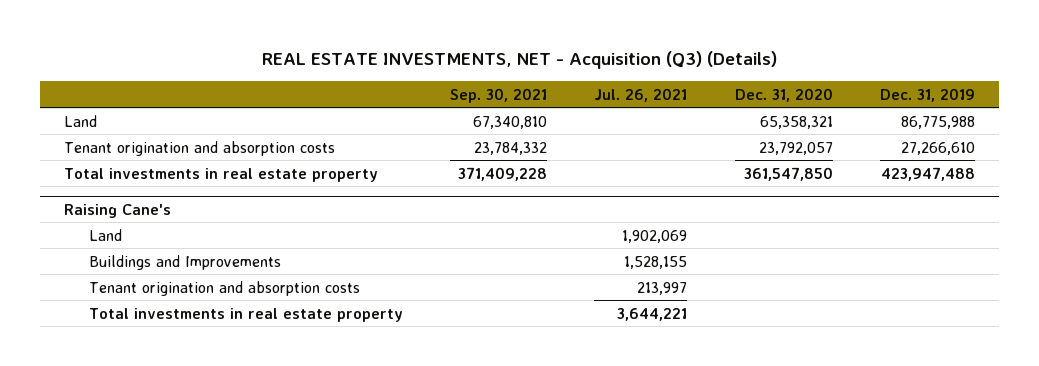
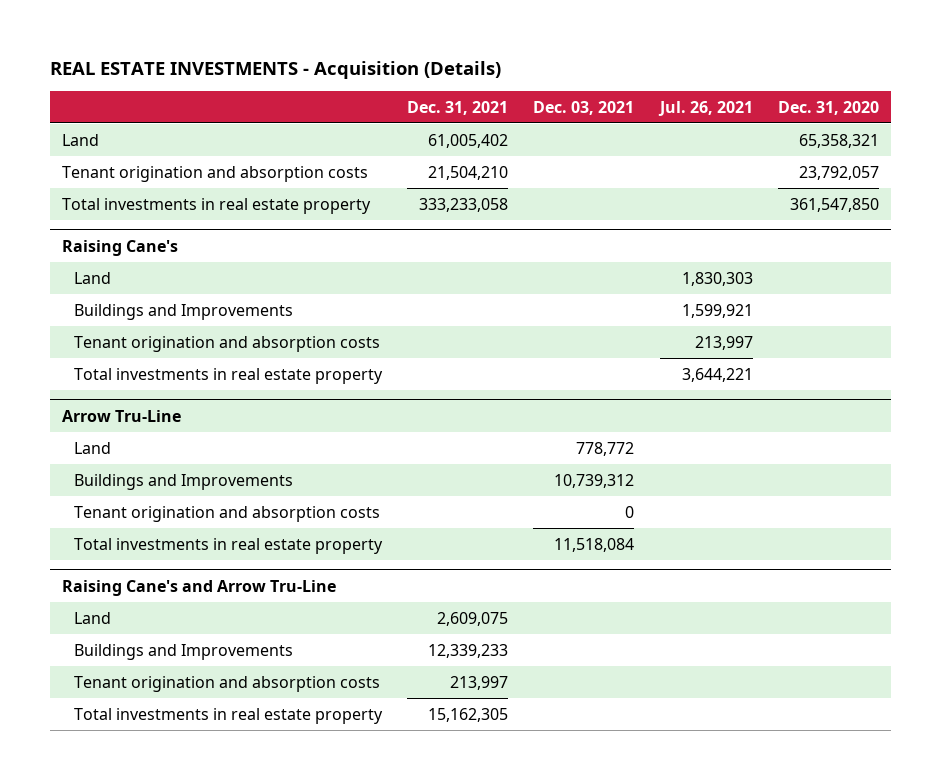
- REAL ESTATE INVESTMENTS, NET - Acquisition (Q3) (Details)
+ REAL ESTATE INVESTMENTS - Acquisition (Details)
- | Sep. 30, 2021 | Jul. 26, 2021 | Dec. 31, 2020 | Dec. 31, 2019
+ | Dec. 31, 2021 | Dec. 03, 2021 | Jul. 26, 2021 | Dec. 31, 2020
@ Raising Cane's
- Land | | 1,902,069 | |
- Buildings and Improvements | | 1,528,155 | |
+ Land | | | 1,830,303 |
+ Buildings and Improvements | | | 1,599,921 |
+ Arrow Tru-Line
+ Land | | 778,772 | |
+ Buildings and Improvements | | 10,739,312 | |
+ Tenant origination and absorption costs | | 0 | |
+ Total investments in real estate property | | 11,518,084 | |
+ Raising Cane's and Arrow Tru-Line
+ Land | 2,609,075 | | |
+ Buildings and Improvements | 12,339,233 | | |
+ Tenant origination and absorption costs | 213,997 | | |
+ Total investments in real estate property | 15,162,305 | | |

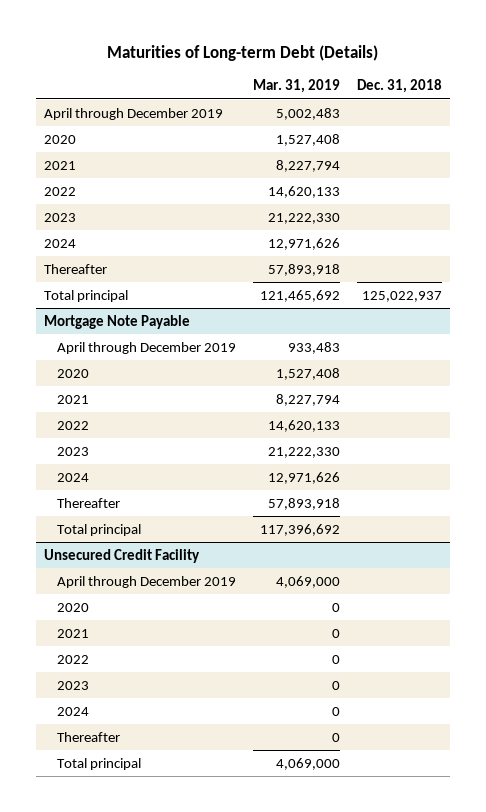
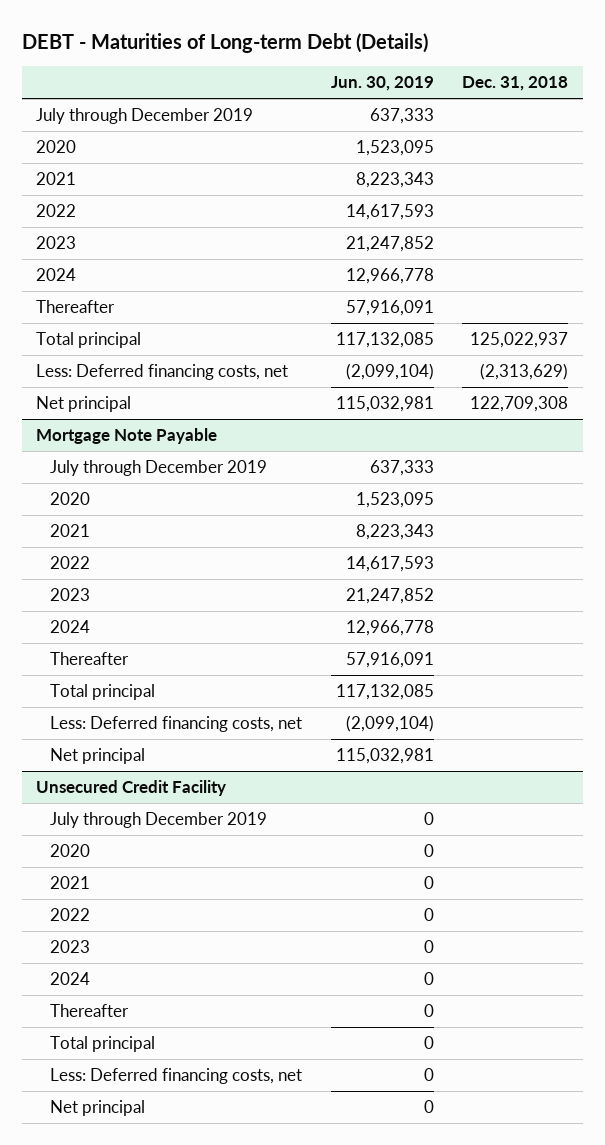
- Maturities of Long-term Debt (Details)
+ DEBT - Maturities of Long-term Debt (Details)
- | Mar. 31, 2019 | Dec. 31, 2018
+ | Jun. 30, 2019 | Dec. 31, 2018
- April through December 2019 | 5,002,483 |
+ July through December 2019 | 637,333 |
+ Less: Deferred financing costs, net | (2,099,104) | (2,313,629)
+ Net principal | 115,032,981 | 122,709,308
@ Mortgage Note Payable
- April through December 2019 | 933,483 |
+ July through December 2019 | 637,333 |
+ Less: Deferred financing costs, net | (2,099,104) |
+ Net principal | 115,032,981 |
@ Unsecured Credit Facility
- April through December 2019 | 4,069,000 |
+ July through December 2019 | 0 |
+ Less: Deferred financing costs, net | 0 |
+ Net principal | 0 |

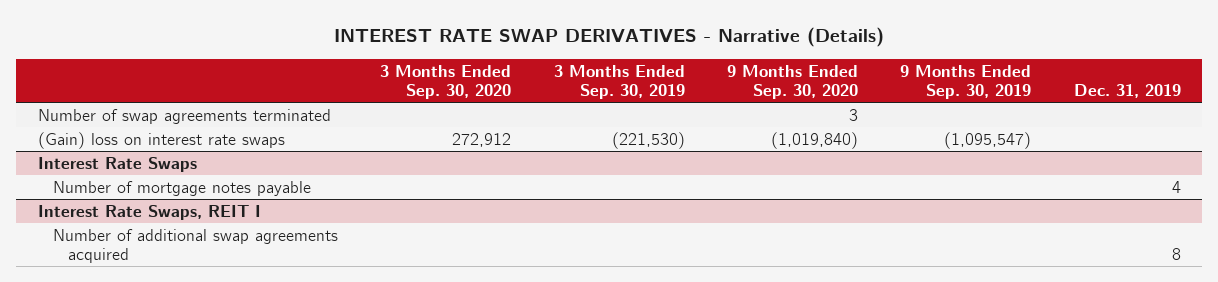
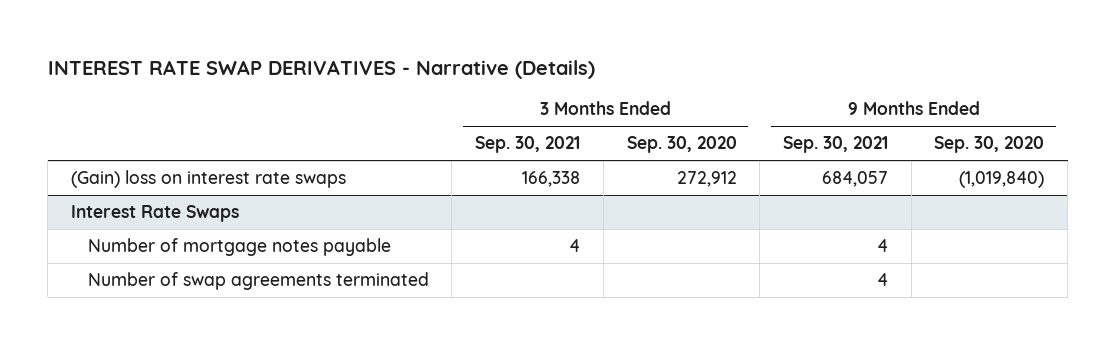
- | 3 Months Ended Sep. 30, 2020 | 3 Months Ended Sep. 30, 2019 | 9 Months Ended Sep. 30, 2020 | 9 Months Ended Sep. 30, 2019 | Dec. 31, 2019
+ | 3 Months Ended Sep. 30, 2021 | 3 Months Ended Sep. 30, 2020 | 9 Months Ended Sep. 30, 2021 | 9 Months Ended Sep. 30, 2020
- Number of swap agreements terminated | | | 3 | |
- Interest Rate Swaps, REIT I
- Number of additional swap agreements acquired | | | | | 8
@ Interest Rate Swaps
+ Number of swap agreements terminated | | | 4 |

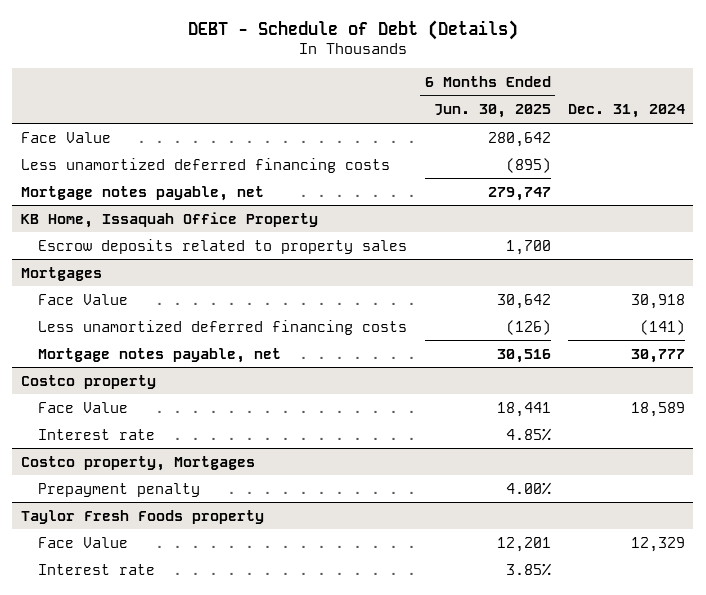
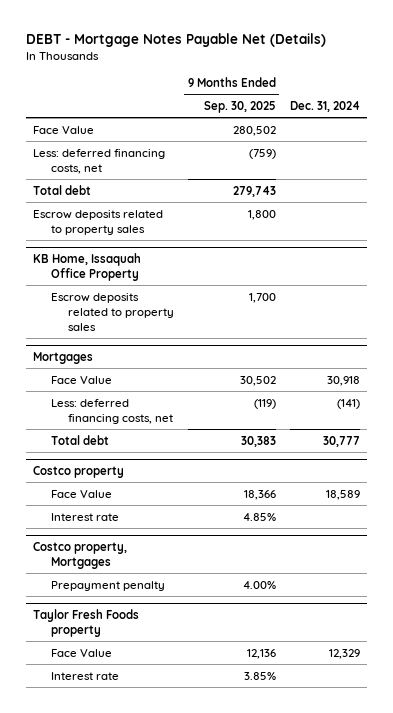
- DEBT - Schedule of Debt (Details)
+ DEBT - Mortgage Notes Payable Net (Details)
- | 6 Months Ended Jun. 30, 2025 | Dec. 31, 2024
+ | 9 Months Ended Sep. 30, 2025 | Dec. 31, 2024
- Less unamortized deferred financing costs | (895) |
- Mortgage notes payable, net | 279,747 |
+ Less: deferred financing costs, net | (759) |
+ Total debt | 279,743 |
+ Escrow deposits related to property sales | 1,800 |
@ Mortgages
- Less unamortized deferred financing costs | (126) | (141)
- Mortgage notes payable, net | 30,516 | 30,777
+ Less: deferred financing costs, net | (119) | (141)
+ Total debt | 30,383 | 30,777

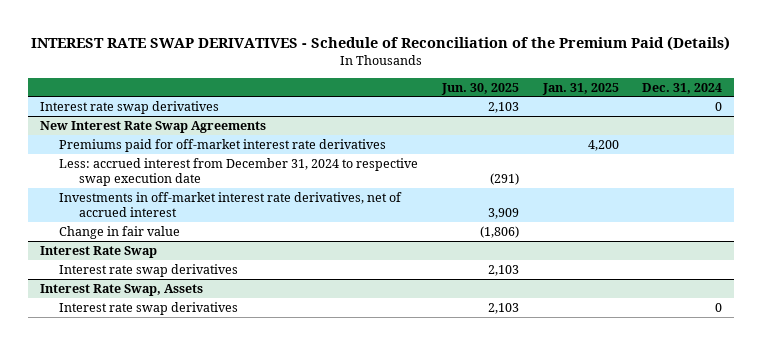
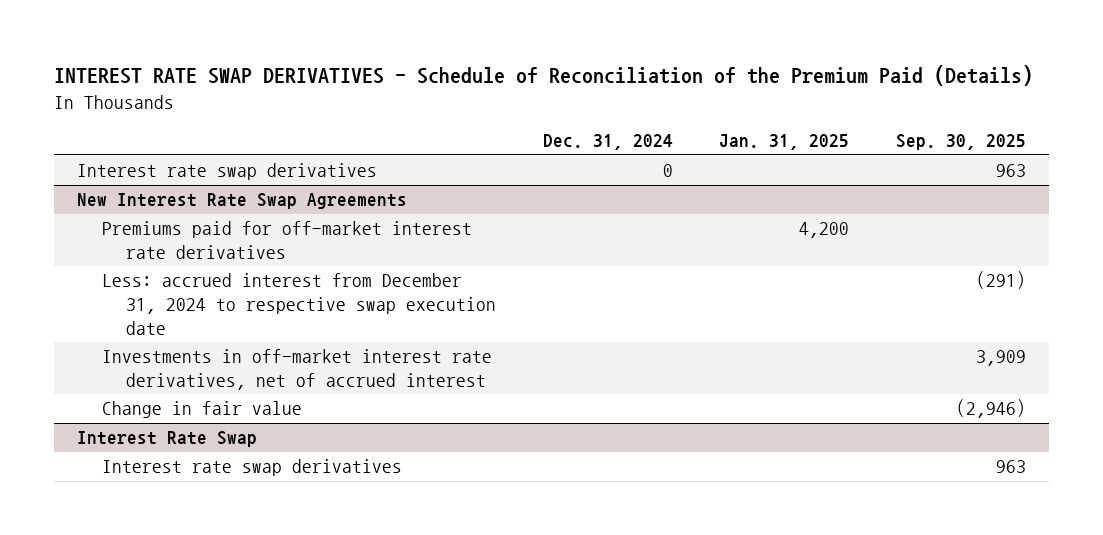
- | Jun. 30, 2025 | Jan. 31, 2025 | Dec. 31, 2024
+ | Dec. 31, 2024 | Jan. 31, 2025 | Sep. 30, 2025
- Interest Rate Swap, Assets
- Interest rate swap derivatives | 2,103 | | 0

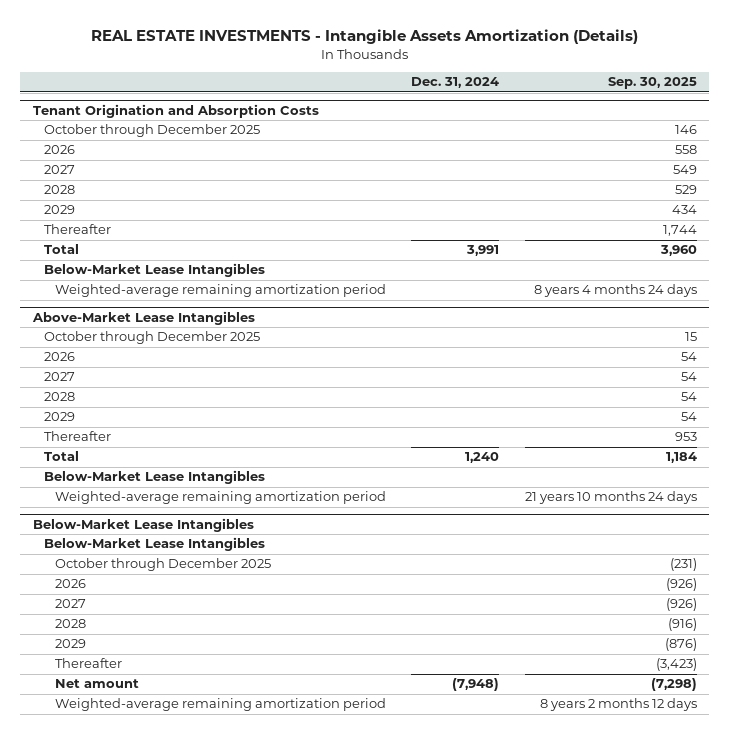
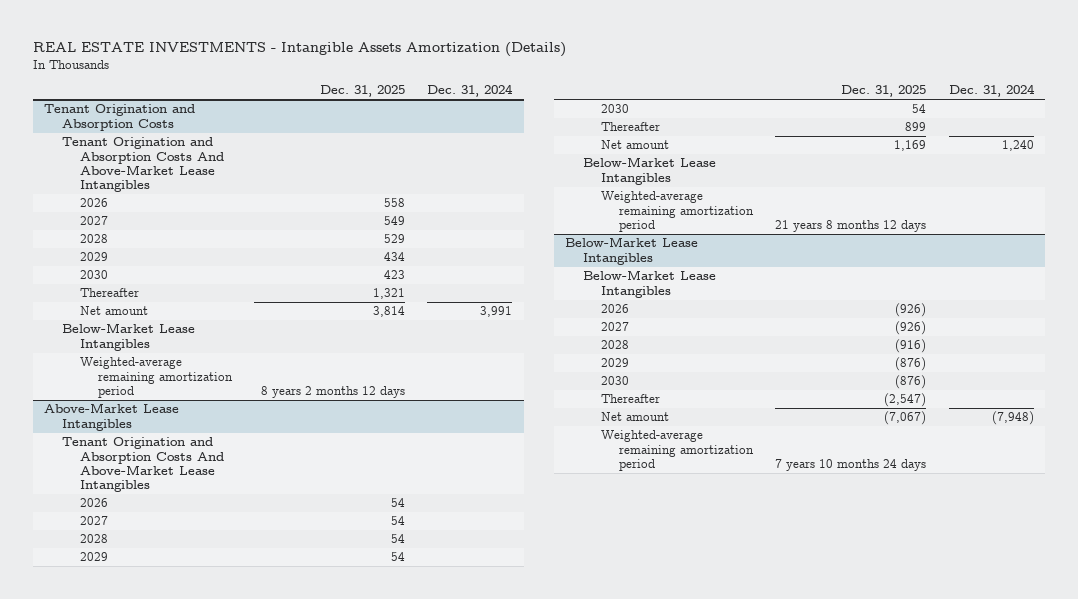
- | Dec. 31, 2024 | Sep. 30, 2025
+ | Dec. 31, 2025 | Dec. 31, 2024
@ Tenant Origination and Absorption Costs
- October through December 2025 | | 146
+ Tenant Origination and Absorption Costs And Above-Market Lease Intangibles
+ 2030 | 423 |
- Total | 3,991 | 3,960
+ Net amount | 3,814 | 3,991
@ Above-Market Lease Intangibles
- October through December 2025 | | 15
+ Tenant Origination and Absorption Costs And Above-Market Lease Intangibles
+ 2030 | 54 |
- Total | 1,240 | 1,184
+ Net amount | 1,169 | 1,240
@ Below-Market Lease Intangibles
- October through December 2025 | | (231)
+ 2030 | (876) |

